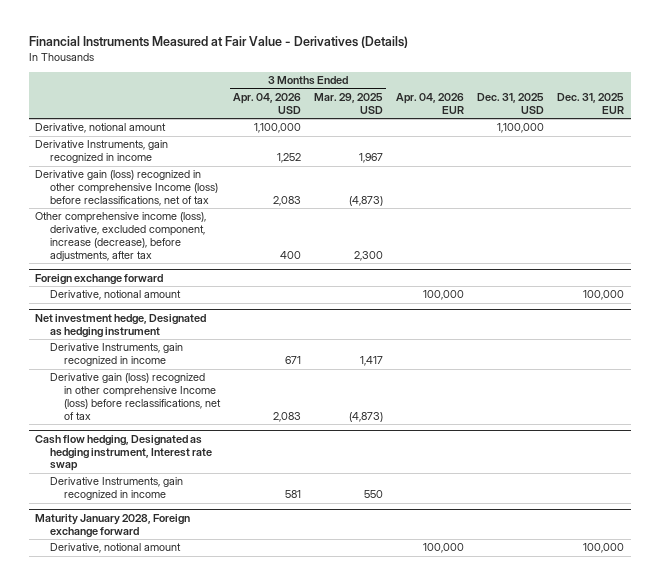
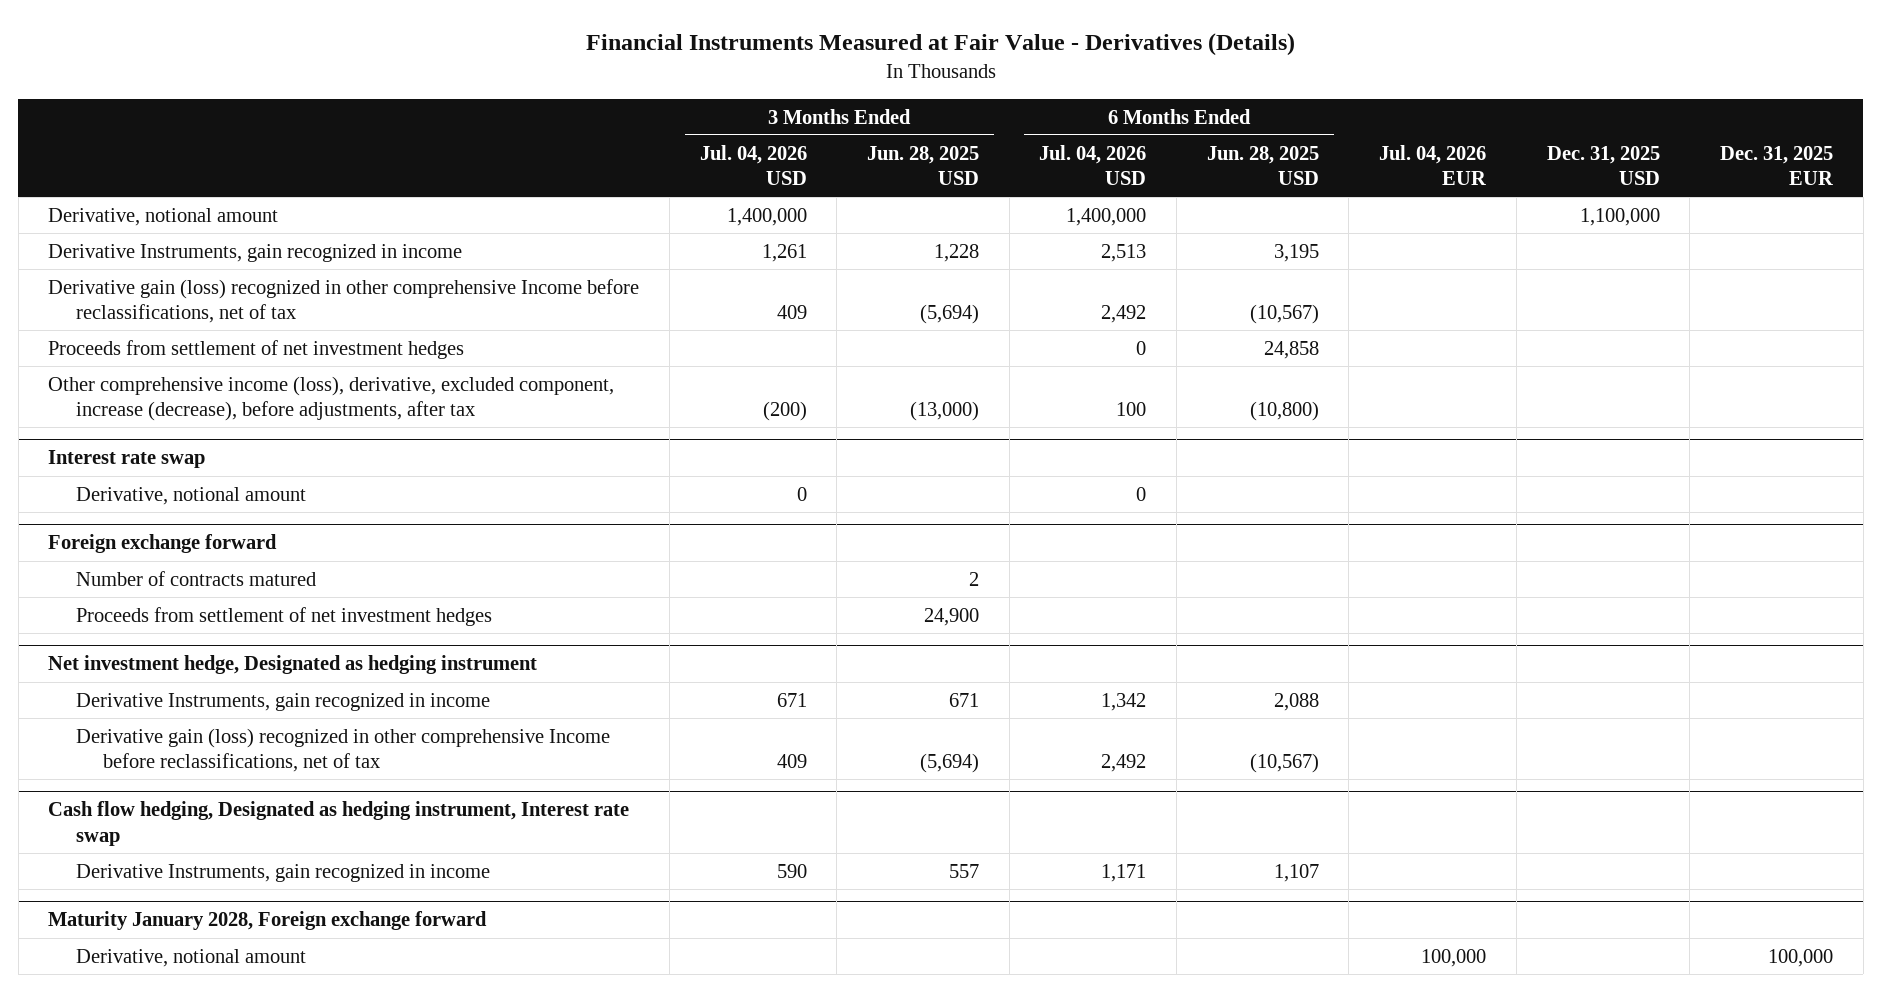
- | 3 Months Ended Apr. 04, 2026 USD | 3 Months Ended Mar. 29, 2025 USD | Apr. 04, 2026 EUR | Dec. 31, 2025 USD | Dec. 31, 2025 EUR
+ | 3 Months Ended Jul. 04, 2026 USD | 3 Months Ended Jun. 28, 2025 USD | 6 Months Ended Jul. 04, 2026 USD | 6 Months Ended Jun. 28, 2025 USD | Jul. 04, 2026 EUR | Dec. 31, 2025 USD | Dec. 31, 2025 EUR
- Derivative gain (loss) recognized in other comprehensive Income (loss) before reclassifications, net of tax | 2,083 | (4,873) | | |
+ Derivative gain (loss) recognized in other comprehensive Income before reclassifications, net of tax | 409 | (5,694) | 2,492 | (10,567) | | |
+ Proceeds from settlement of net investment hedges | | | 0 | 24,858 | | |
+ Interest rate swap
+ Derivative, notional amount | 0 | | 0 | | | |
@ Foreign exchange forward
- Derivative, notional amount | | | 100,000 | | 100,000
+ Number of contracts matured | | 2 | | | | |
+ Proceeds from settlement of net investment hedges | | 24,900 | | | | |
@ Net investment hedge, Designated as hedging instrument
- Derivative gain (loss) recognized in other comprehensive Income (loss) before reclassifications, net of tax | 2,083 | (4,873) | | |
+ Derivative gain (loss) recognized in other comprehensive Income before reclassifications, net of tax | 409 | (5,694) | 2,492 | (10,567) | | |

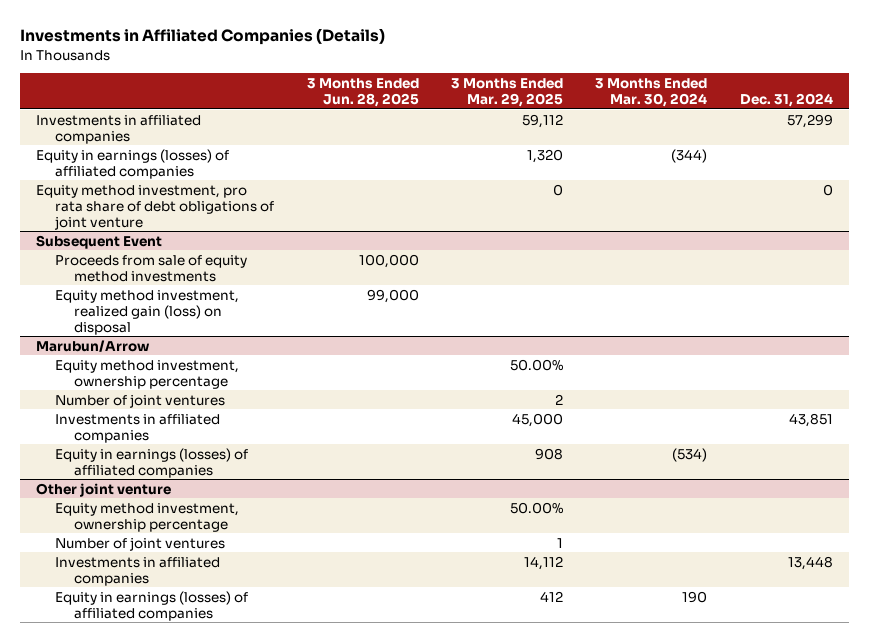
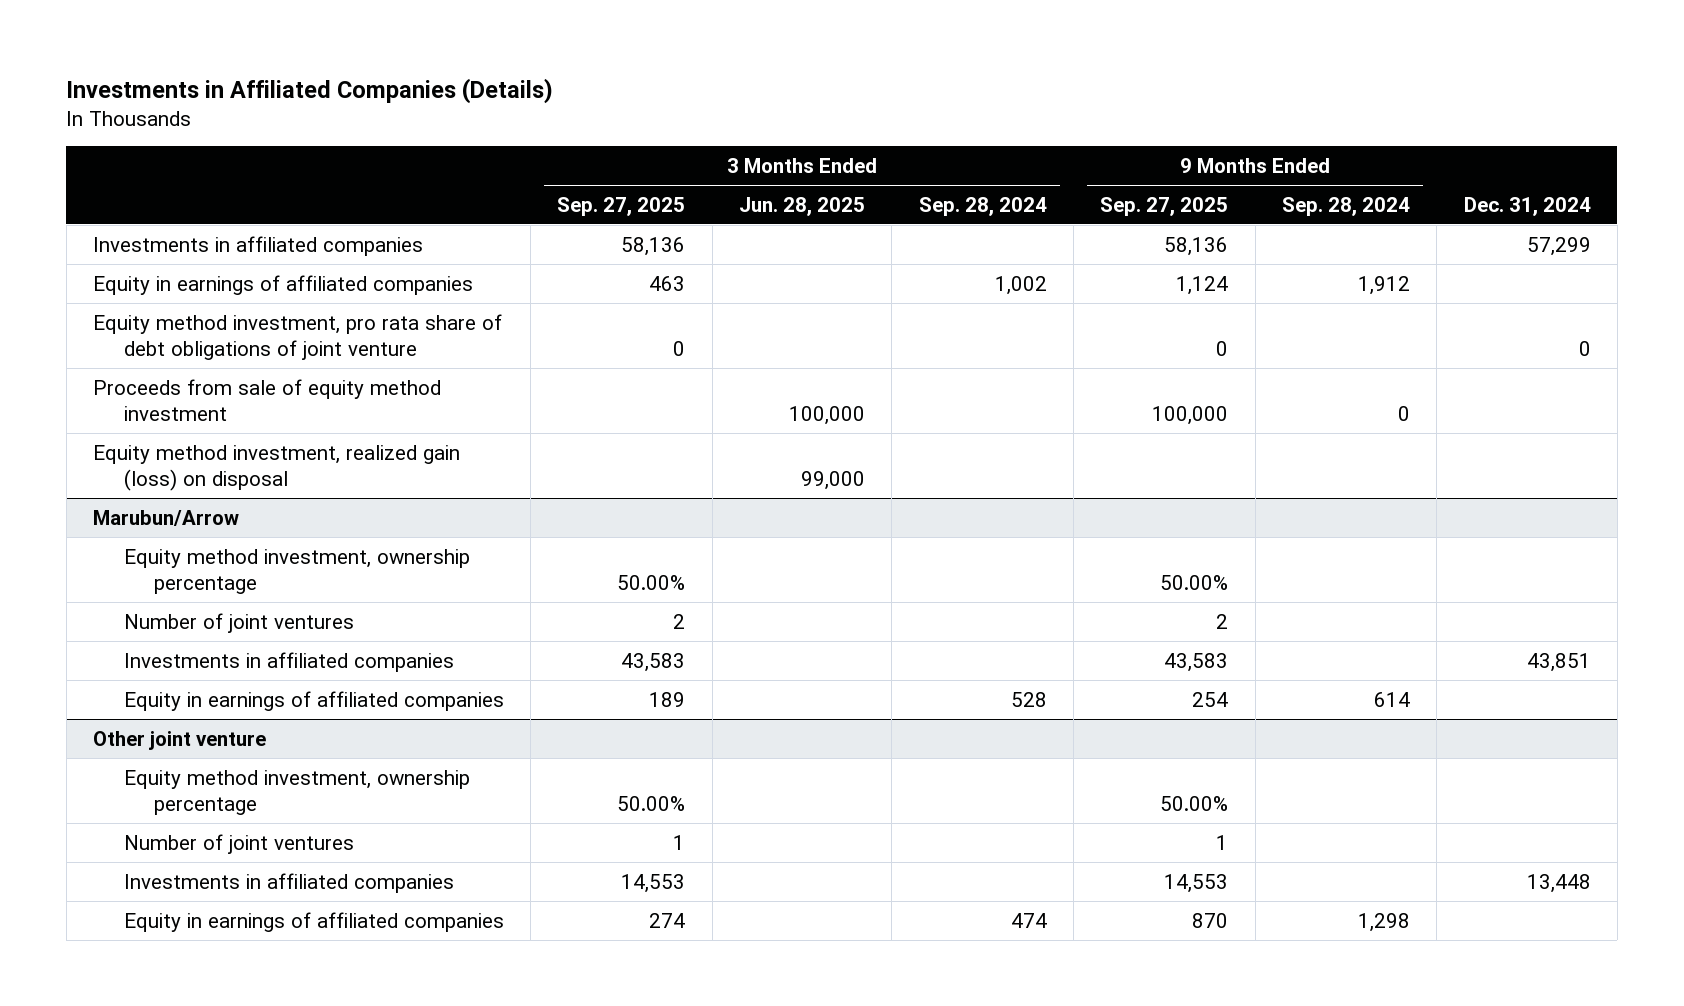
- | 3 Months Ended Jun. 28, 2025 | 3 Months Ended Mar. 29, 2025 | 3 Months Ended Mar. 30, 2024 | Dec. 31, 2024
+ | 3 Months Ended Sep. 27, 2025 | 3 Months Ended Jun. 28, 2025 | 3 Months Ended Sep. 28, 2024 | 9 Months Ended Sep. 27, 2025 | 9 Months Ended Sep. 28, 2024 | Dec. 31, 2024
- Equity in earnings (losses) of affiliated companies | | 1,320 | (344) |
+ Equity in earnings of affiliated companies | 463 | | 1,002 | 1,124 | 1,912 |
- Subsequent Event
- Proceeds from sale of equity method investments | 100,000 | | |
- Equity method investment, realized gain (loss) on disposal | 99,000 | | |
+ Proceeds from sale of equity method investment | | 100,000 | | 100,000 | 0 |
+ Equity method investment, realized gain (loss) on disposal | | 99,000 | | | |
@ Marubun/Arrow
- Equity in earnings (losses) of affiliated companies | | 908 | (534) |
+ Equity in earnings of affiliated companies | 189 | | 528 | 254 | 614 |
@ Other joint venture
- Equity in earnings (losses) of affiliated companies | | 412 | 190 |
+ Equity in earnings of affiliated companies | 274 | | 474 | 870 | 1,298 |

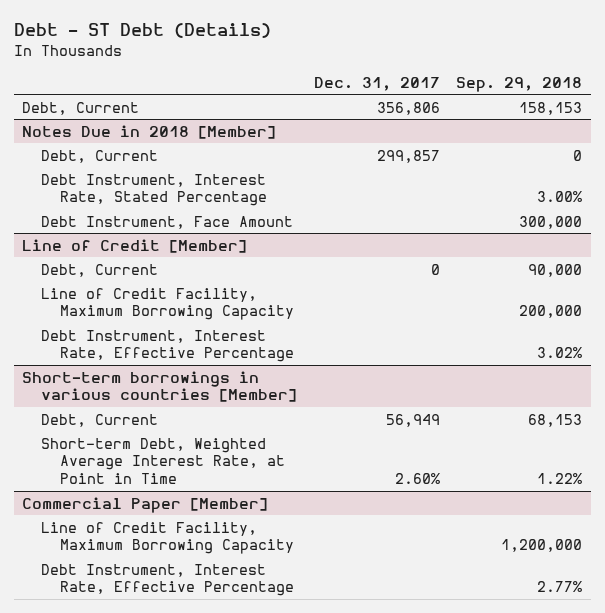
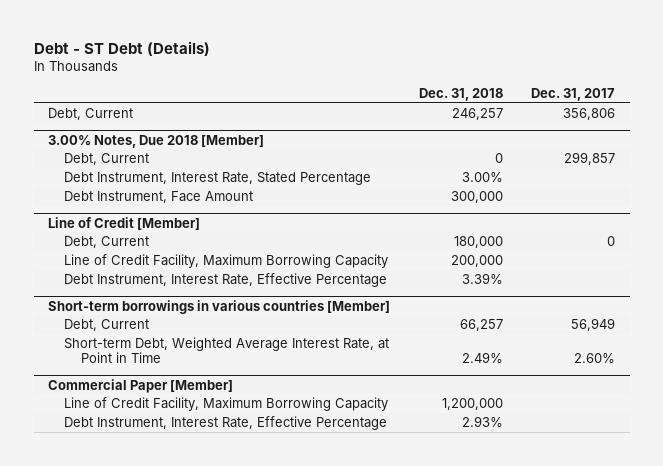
- | Dec. 31, 2017 | Sep. 29, 2018
+ | Dec. 31, 2018 | Dec. 31, 2017
- Notes Due in 2018 [Member]
+ 3.00% Notes, Due 2018 [Member]

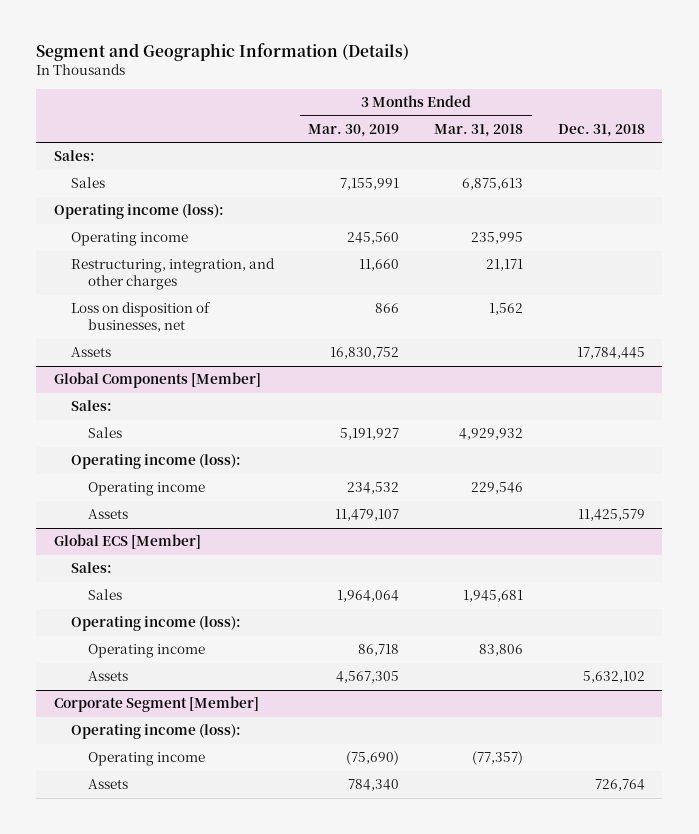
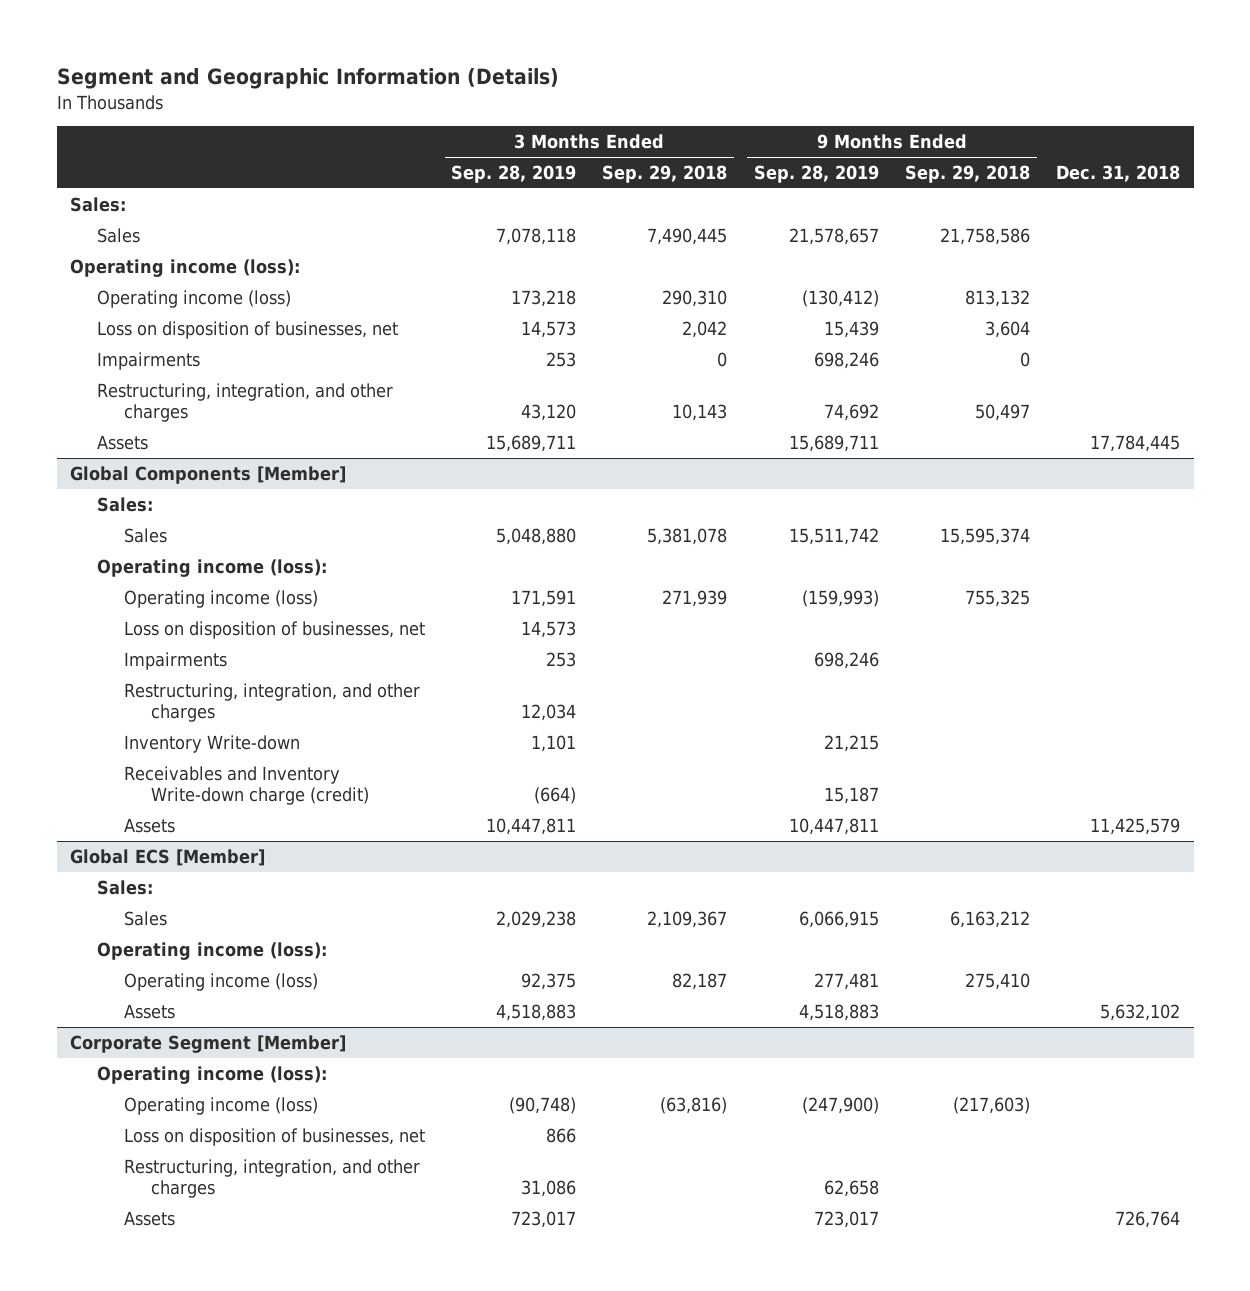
- | 3 Months Ended Mar. 30, 2019 | 3 Months Ended Mar. 31, 2018 | Dec. 31, 2018
+ | 3 Months Ended Sep. 28, 2019 | 3 Months Ended Sep. 29, 2018 | 9 Months Ended Sep. 28, 2019 | 9 Months Ended Sep. 29, 2018 | Dec. 31, 2018
- Operating income | 245,560 | 235,995 |
+ Operating income (loss) | 173,218 | 290,310 | (130,412) | 813,132 |
+ Impairments | 253 | 0 | 698,246 | 0 |
moved down: Restructuring, integration, and other charges | 43,120 | 10,143 | 74,692 | 50,497 |
@ Global Components [Member]
- Operating income | 234,532 | 229,546 |
+ Operating income (loss) | 171,591 | 271,939 | (159,993) | 755,325 |
+ Loss on disposition of businesses, net | 14,573 | | | |
+ Impairments | 253 | | 698,246 | |
+ Restructuring, integration, and other charges | 12,034 | | | |
+ Inventory Write-down | 1,101 | | 21,215 | |
+ Receivables and Inventory Write-down charge (credit) | (664) | | 15,187 | |
@ Global ECS [Member]
- Operating income | 86,718 | 83,806 |
+ Operating income (loss) | 92,375 | 82,187 | 277,481 | 275,410 |
@ Corporate Segment [Member]
- Operating income | (75,690) | (77,357) |
+ Operating income (loss) | (90,748) | (63,816) | (247,900) | (217,603) |
+ Loss on disposition of businesses, net | 866 | | | |
+ Restructuring, integration, and other charges | 31,086 | | 62,658 | |

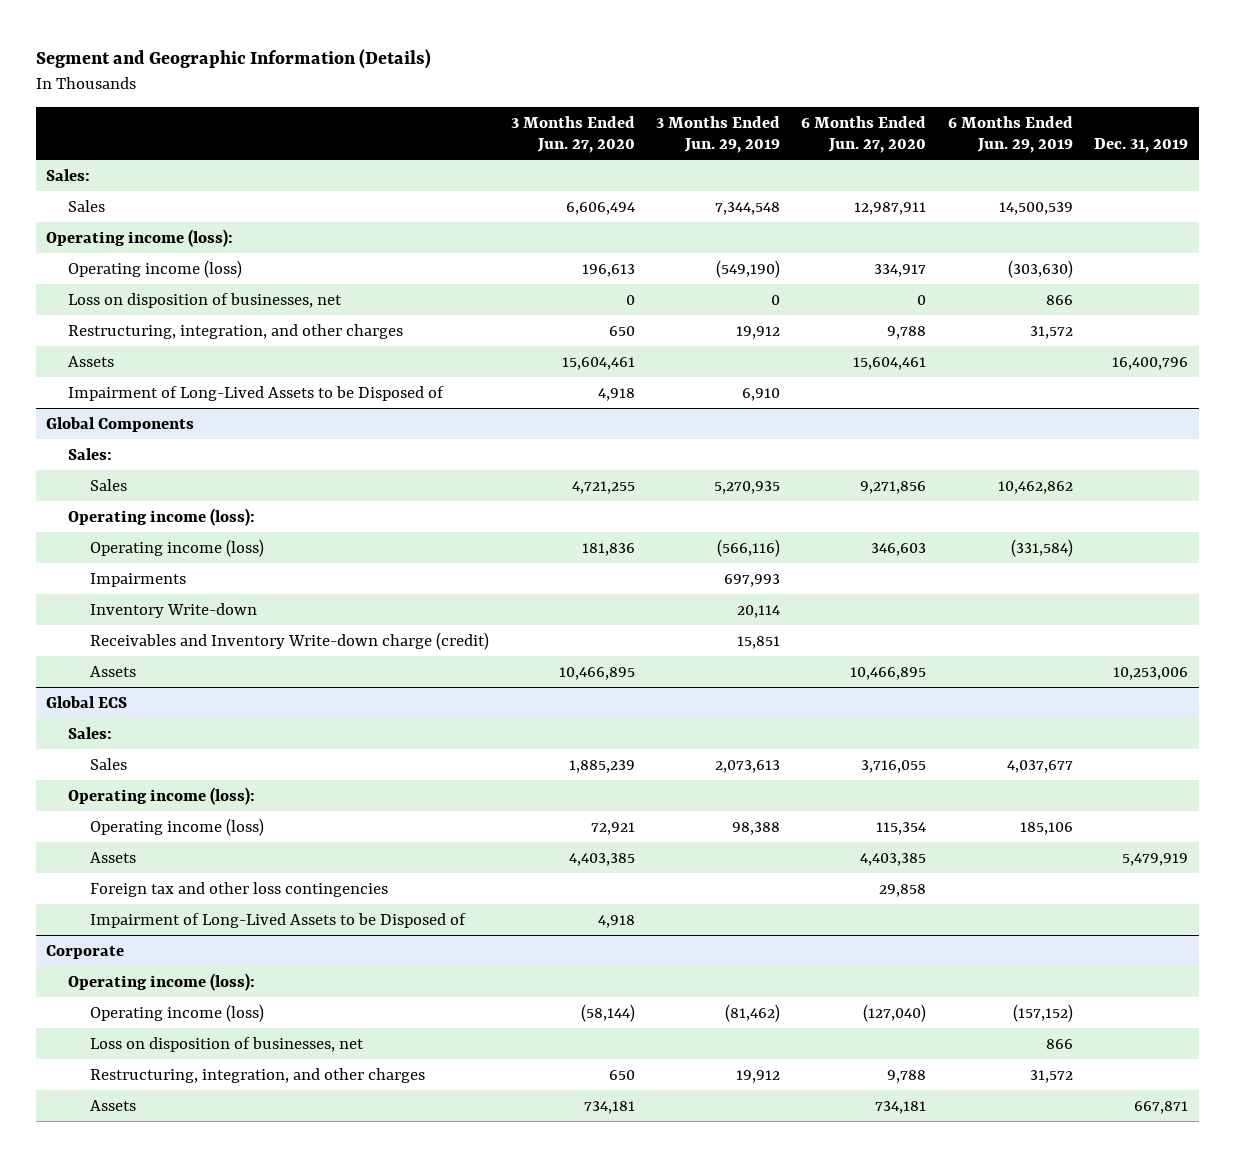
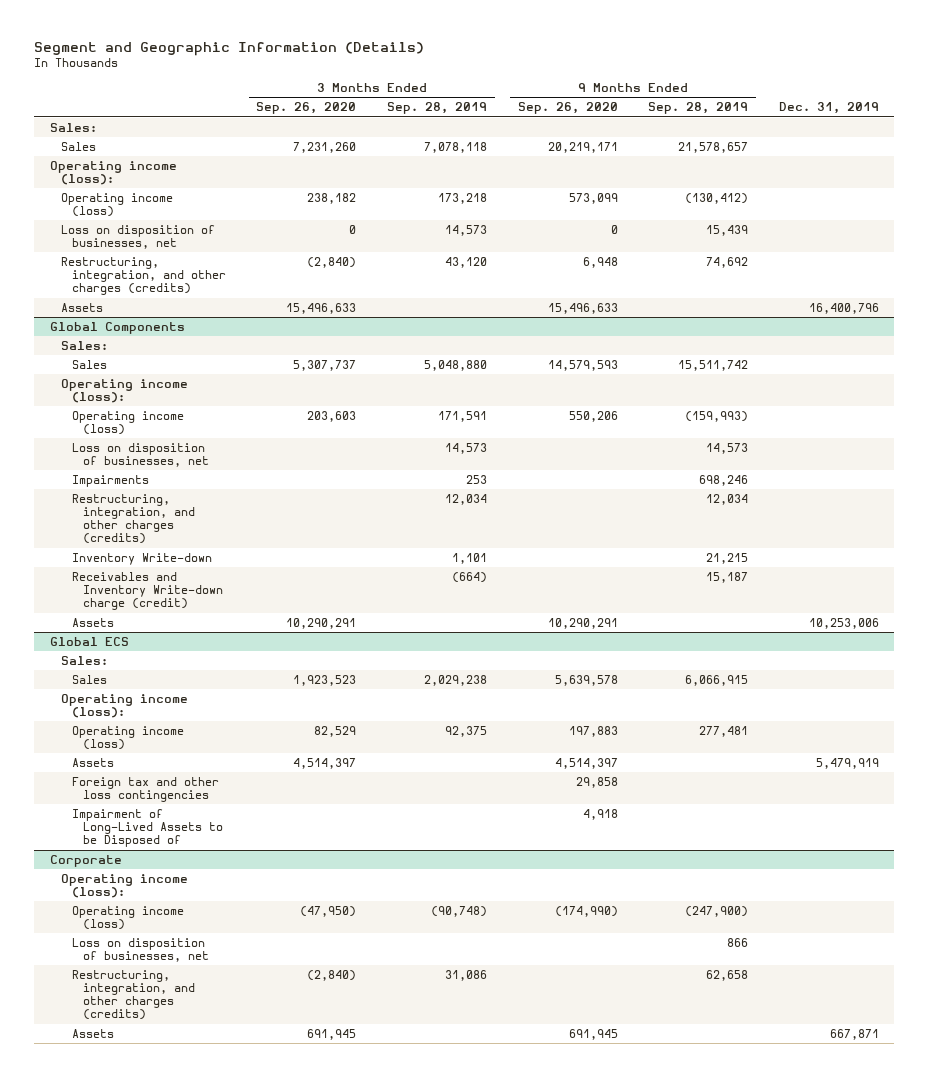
- | 3 Months Ended Jun. 27, 2020 | 3 Months Ended Jun. 29, 2019 | 6 Months Ended Jun. 27, 2020 | 6 Months Ended Jun. 29, 2019 | Dec. 31, 2019
+ | 3 Months Ended Sep. 26, 2020 | 3 Months Ended Sep. 28, 2019 | 9 Months Ended Sep. 26, 2020 | 9 Months Ended Sep. 28, 2019 | Dec. 31, 2019
- Restructuring, integration, and other charges | 650 | 19,912 | 9,788 | 31,572 |
+ Restructuring, integration, and other charges (credits) | (2,840) | 43,120 | 6,948 | 74,692 |
- Impairment of Long-Lived Assets to be Disposed of | 4,918 | 6,910 | | |
@ Global Components
+ Loss on disposition of businesses, net | | 14,573 | | 14,573 |
+ Restructuring, integration, and other charges (credits) | | 12,034 | | 12,034 |
@ Corporate
- Restructuring, integration, and other charges | 650 | 19,912 | 9,788 | 31,572 |
+ Restructuring, integration, and other charges (credits) | (2,840) | 31,086 | | 62,658 |

